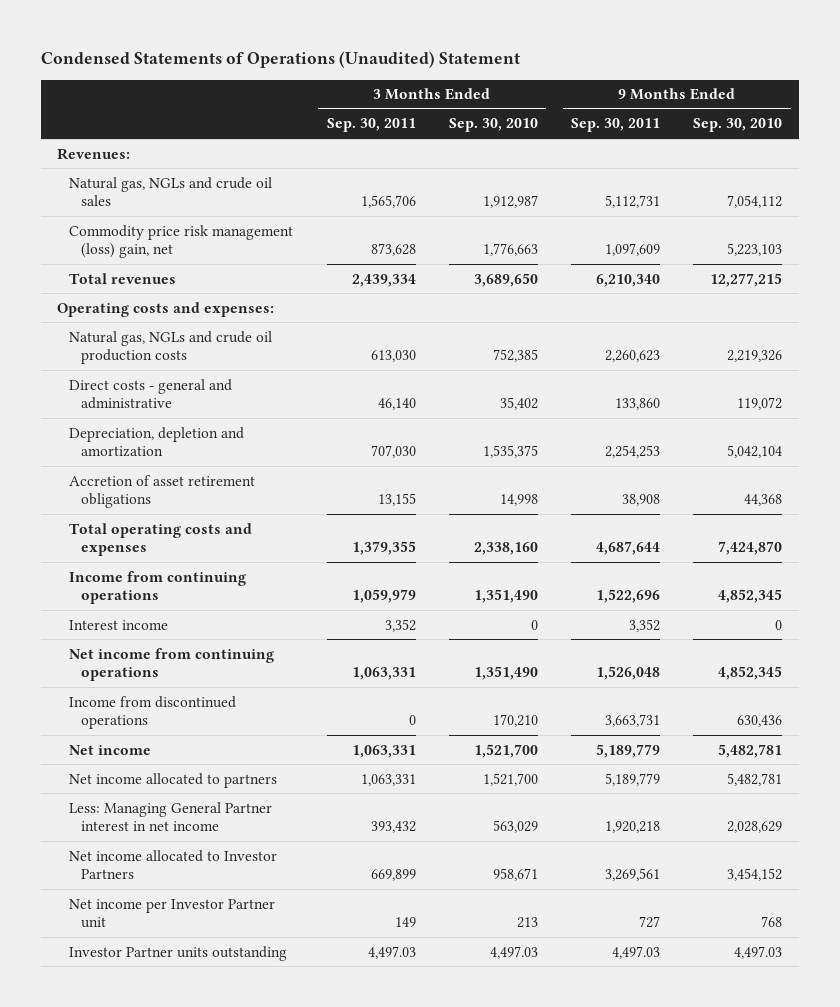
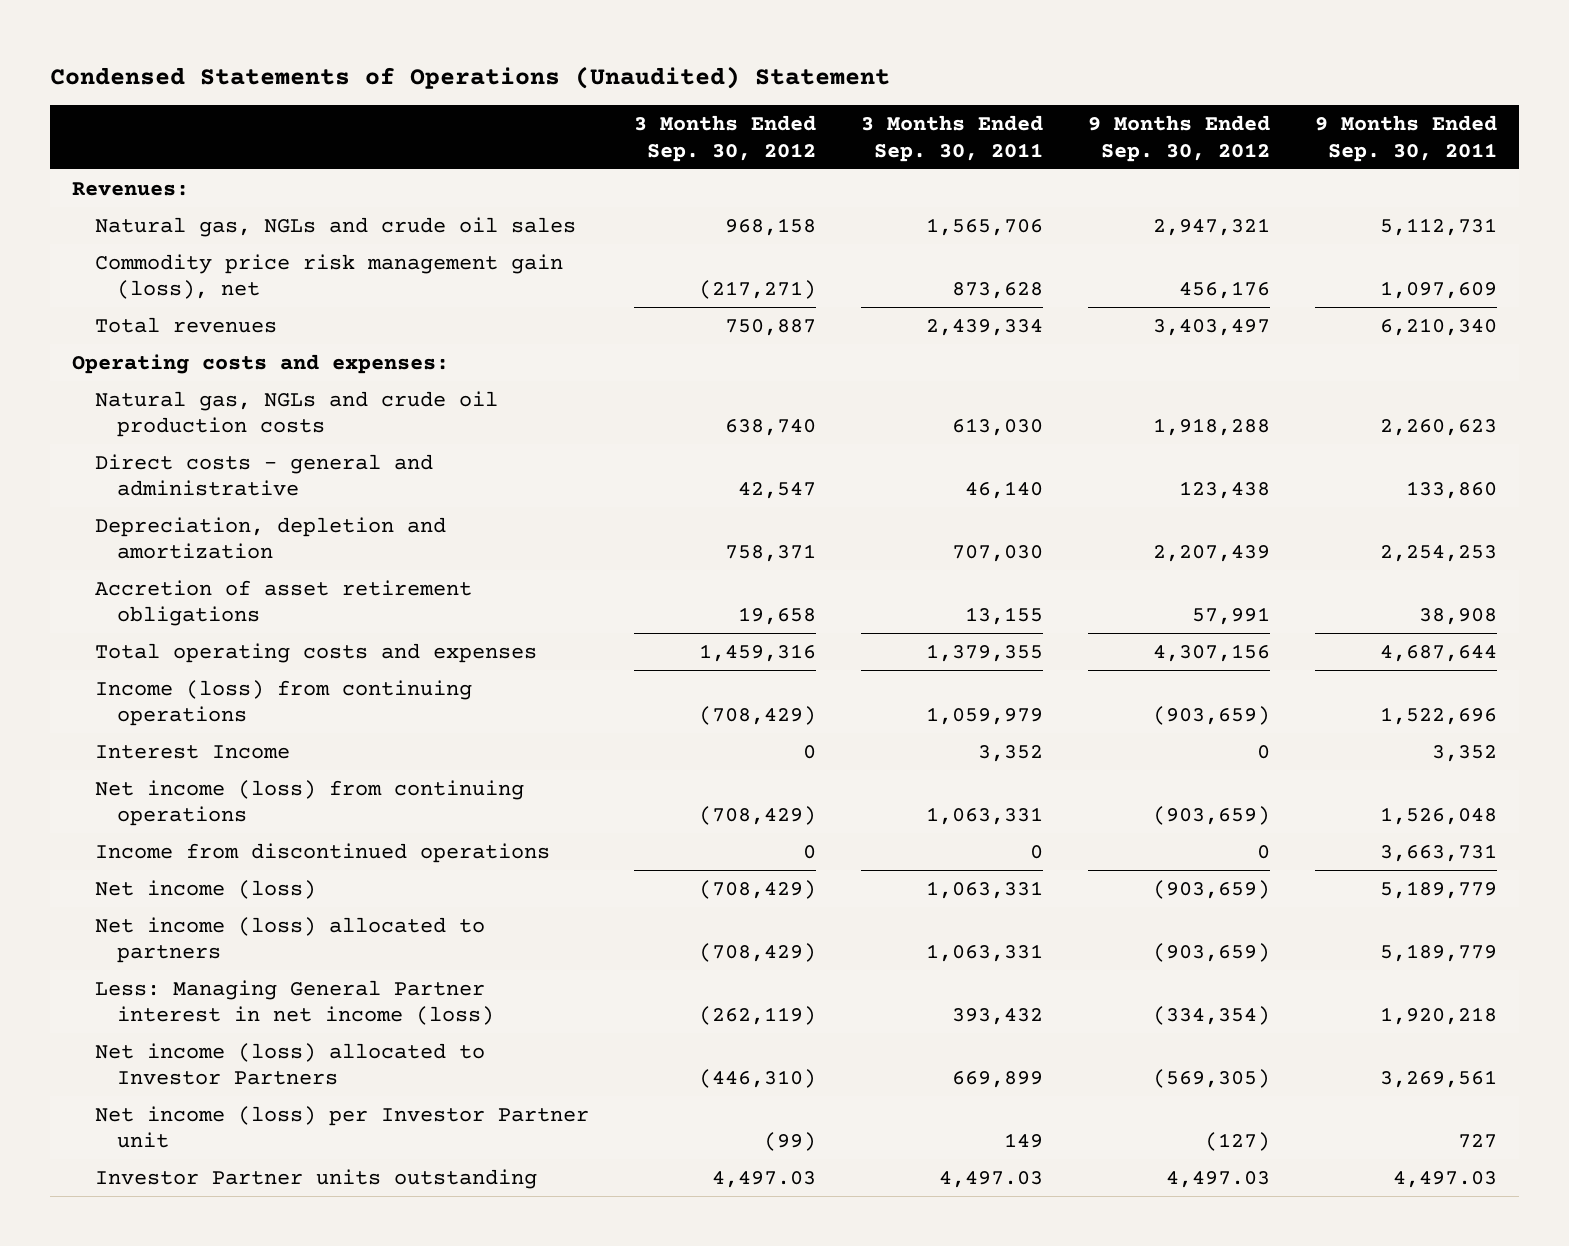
- | 3 Months Ended Sep. 30, 2011 | 3 Months Ended Sep. 30, 2010 | 9 Months Ended Sep. 30, 2011 | 9 Months Ended Sep. 30, 2010
+ | 3 Months Ended Sep. 30, 2012 | 3 Months Ended Sep. 30, 2011 | 9 Months Ended Sep. 30, 2012 | 9 Months Ended Sep. 30, 2011
- Commodity price risk management (loss) gain, net | 873,628 | 1,776,663 | 1,097,609 | 5,223,103
+ Commodity price risk management gain (loss), net | (217,271) | 873,628 | 456,176 | 1,097,609
- Income from continuing operations | 1,059,979 | 1,351,490 | 1,522,696 | 4,852,345
- Interest income | 3,352 | 0 | 3,352 | 0
- Net income from continuing operations | 1,063,331 | 1,351,490 | 1,526,048 | 4,852,345
+ Income (loss) from continuing operations | (708,429) | 1,059,979 | (903,659) | 1,522,696
+ Interest Income | 0 | 3,352 | 0 | 3,352
+ Net income (loss) from continuing operations | (708,429) | 1,063,331 | (903,659) | 1,526,048
- Net income | 1,063,331 | 1,521,700 | 5,189,779 | 5,482,781
- Net income allocated to partners | 1,063,331 | 1,521,700 | 5,189,779 | 5,482,781
- Less: Managing General Partner interest in net income | 393,432 | 563,029 | 1,920,218 | 2,028,629
- Net income allocated to Investor Partners | 669,899 | 958,671 | 3,269,561 | 3,454,152
- Net income per Investor Partner unit | 149 | 213 | 727 | 768
+ Net income (loss) | (708,429) | 1,063,331 | (903,659) | 5,189,779
+ Net income (loss) allocated to partners | (708,429) | 1,063,331 | (903,659) | 5,189,779
+ Less: Managing General Partner interest in net income (loss) | (262,119) | 393,432 | (334,354) | 1,920,218
+ Net income (loss) allocated to Investor Partners | (446,310) | 669,899 | (569,305) | 3,269,561
+ Net income (loss) per Investor Partner unit | (99) | 149 | (127) | 727

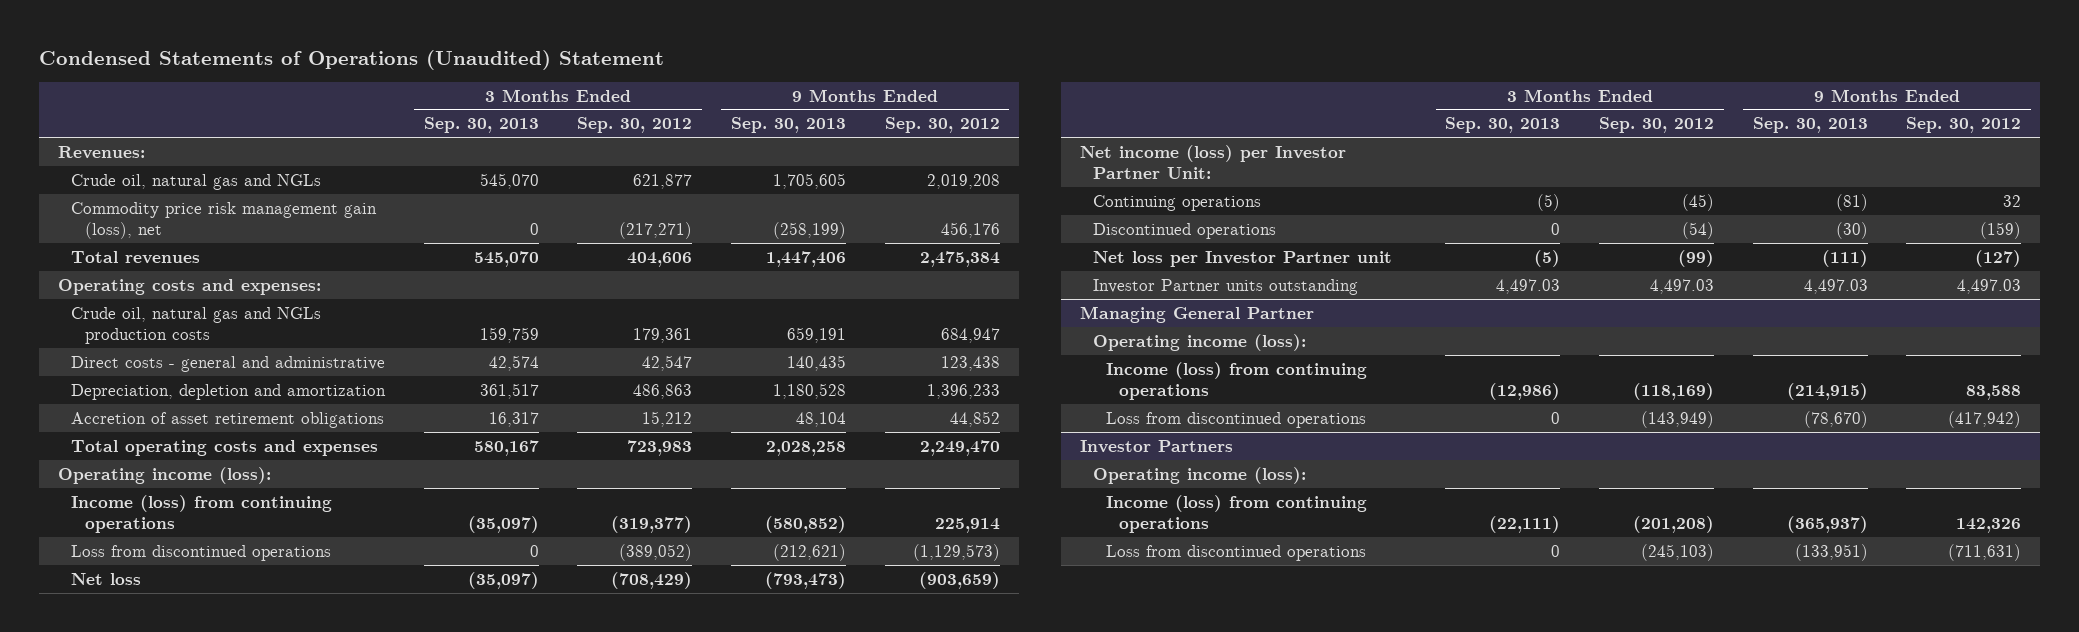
- | 3 Months Ended Sep. 30, 2012 | 3 Months Ended Sep. 30, 2011 | 9 Months Ended Sep. 30, 2012 | 9 Months Ended Sep. 30, 2011
+ | 3 Months Ended Sep. 30, 2013 | 3 Months Ended Sep. 30, 2012 | 9 Months Ended Sep. 30, 2013 | 9 Months Ended Sep. 30, 2012
- Natural gas, NGLs and crude oil sales | 968,158 | 1,565,706 | 2,947,321 | 5,112,731
+ Crude oil, natural gas and NGLs | 545,070 | 621,877 | 1,705,605 | 2,019,208
- Total revenues | 750,887 | 2,439,334 | 3,403,497 | 6,210,340
+ Total revenues | 545,070 | 404,606 | 1,447,406 | 2,475,384
- Natural gas, NGLs and crude oil production costs | 638,740 | 613,030 | 1,918,288 | 2,260,623
+ Crude oil, natural gas and NGLs production costs | 159,759 | 179,361 | 659,191 | 684,947
- Depreciation, depletion and amortization | 758,371 | 707,030 | 2,207,439 | 2,254,253
- Accretion of asset retirement obligations | 19,658 | 13,155 | 57,991 | 38,908
- Total operating costs and expenses | 1,459,316 | 1,379,355 | 4,307,156 | 4,687,644
- Income (loss) from continuing operations | (708,429) | 1,059,979 | (903,659) | 1,522,696
- Interest Income | 0 | 3,352 | 0 | 3,352
- Net income (loss) from continuing operations | (708,429) | 1,063,331 | (903,659) | 1,526,048
- Income from discontinued operations | 0 | 0 | 0 | 3,663,731
- Net income (loss) | (708,429) | 1,063,331 | (903,659) | 5,189,779
- Net income (loss) allocated to partners | (708,429) | 1,063,331 | (903,659) | 5,189,779
- Less: Managing General Partner interest in net income (loss) | (262,119) | 393,432 | (334,354) | 1,920,218
- Net income (loss) allocated to Investor Partners | (446,310) | 669,899 | (569,305) | 3,269,561
- Net income (loss) per Investor Partner unit | (99) | 149 | (127) | 727
+ Depreciation, depletion and amortization | 361,517 | 486,863 | 1,180,528 | 1,396,233
+ Accretion of asset retirement obligations | 16,317 | 15,212 | 48,104 | 44,852
+ Total operating costs and expenses | 580,167 | 723,983 | 2,028,258 | 2,249,470
+ Operating income (loss):
+ Income (loss) from continuing operations | (35,097) | (319,377) | (580,852) | 225,914
+ Loss from discontinued operations | 0 | (389,052) | (212,621) | (1,129,573)
+ Net loss | (35,097) | (708,429) | (793,473) | (903,659)
+ Net income (loss) per Investor Partner Unit:
+ Continuing operations | (5) | (45) | (81) | 32
+ Discontinued operations | 0 | (54) | (30) | (159)
+ Net loss per Investor Partner unit | (5) | (99) | (111) | (127)
+ Managing General Partner
+ Operating income (loss):
+ Income (loss) from continuing operations | (12,986) | (118,169) | (214,915) | 83,588
+ Loss from discontinued operations | 0 | (143,949) | (78,670) | (417,942)
+ Investor Partners
+ Operating income (loss):
+ Income (loss) from continuing operations | (22,111) | (201,208) | (365,937) | 142,326
+ Loss from discontinued operations | 0 | (245,103) | (133,951) | (711,631)

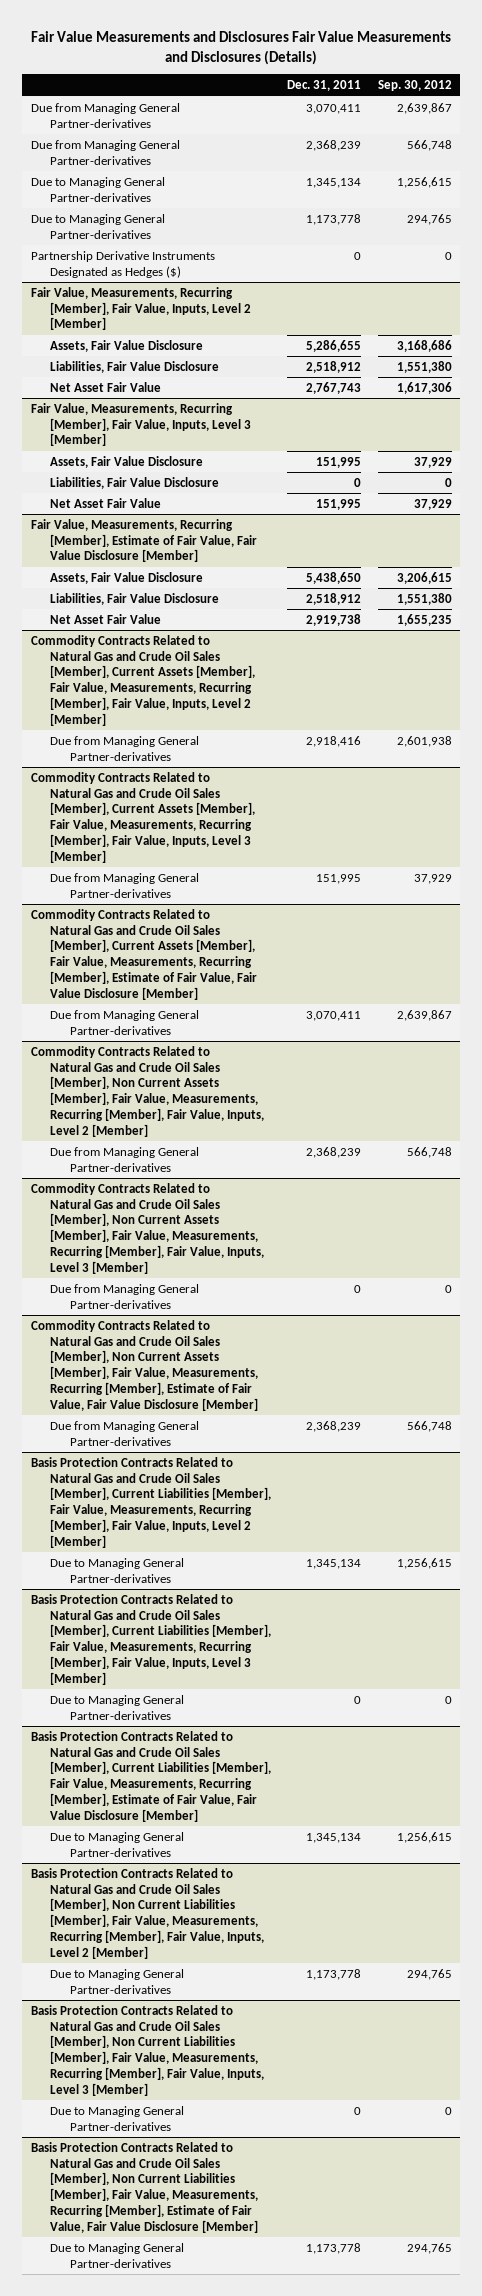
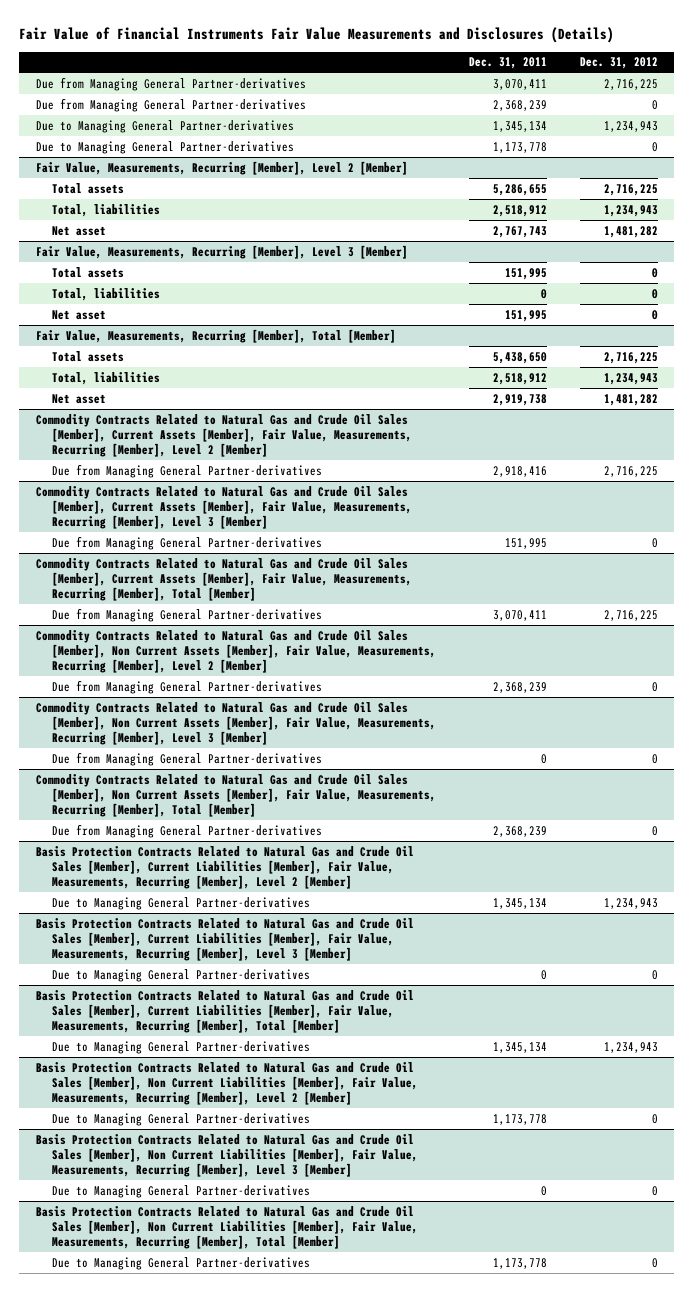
- Fair Value Measurements and Disclosures Fair Value Measurements and Disclosures (Details)
+ Fair Value of Financial Instruments Fair Value Measurements and Disclosures (Details)
- | Dec. 31, 2011 | Sep. 30, 2012
+ | Dec. 31, 2011 | Dec. 31, 2012
- Partnership Derivative Instruments Designated as Hedges ($) | 0 | 0
- Fair Value, Measurements, Recurring [Member], Fair Value, Inputs, Level 2 [Member]
- Assets, Fair Value Disclosure | 5,286,655 | 3,168,686
- Liabilities, Fair Value Disclosure | 2,518,912 | 1,551,380
- Net Asset Fair Value | 2,767,743 | 1,617,306
- Fair Value, Measurements, Recurring [Member], Fair Value, Inputs, Level 3 [Member]
- Assets, Fair Value Disclosure | 151,995 | 37,929
- Liabilities, Fair Value Disclosure | 0 | 0
- Net Asset Fair Value | 151,995 | 37,929
- Fair Value, Measurements, Recurring [Member], Estimate of Fair Value, Fair Value Disclosure [Member]
- Assets, Fair Value Disclosure | 5,438,650 | 3,206,615
- Liabilities, Fair Value Disclosure | 2,518,912 | 1,551,380
- Net Asset Fair Value | 2,919,738 | 1,655,235
- Commodity Contracts Related to Natural Gas and Crude Oil Sales [Member], Current Assets [Member], Fair Value, Measurements, Recurring [Member], Fair Value, Inputs, Level 2 [Member]
+ Fair Value, Measurements, Recurring [Member], Level 2 [Member]
+ Total assets | 5,286,655 | 2,716,225
+ Total, liabilities | 2,518,912 | 1,234,943
+ Net asset | 2,767,743 | 1,481,282
+ Fair Value, Measurements, Recurring [Member], Level 3 [Member]
+ Total assets | 151,995 | 0
+ Total, liabilities | 0 | 0
+ Net asset | 151,995 | 0
+ Fair Value, Measurements, Recurring [Member], Total [Member]
+ Total assets | 5,438,650 | 2,716,225
+ Total, liabilities | 2,518,912 | 1,234,943
+ Net asset | 2,919,738 | 1,481,282
+ Commodity Contracts Related to Natural Gas and Crude Oil Sales [Member], Current Assets [Member], Fair Value, Measurements, Recurring [Member], Level 2 [Member]
- Commodity Contracts Related to Natural Gas and Crude Oil Sales [Member], Current Assets [Member], Fair Value, Measurements, Recurring [Member], Fair Value, Inputs, Level 3 [Member]
+ Commodity Contracts Related to Natural Gas and Crude Oil Sales [Member], Current Assets [Member], Fair Value, Measurements, Recurring [Member], Level 3 [Member]
- Commodity Contracts Related to Natural Gas and Crude Oil Sales [Member], Current Assets [Member], Fair Value, Measurements, Recurring [Member], Estimate of Fair Value, Fair Value Disclosure [Member]
+ Commodity Contracts Related to Natural Gas and Crude Oil Sales [Member], Current Assets [Member], Fair Value, Measurements, Recurring [Member], Total [Member]
- Commodity Contracts Related to Natural Gas and Crude Oil Sales [Member], Non Current Assets [Member], Fair Value, Measurements, Recurring [Member], Fair Value, Inputs, Level 2 [Member]
+ Commodity Contracts Related to Natural Gas and Crude Oil Sales [Member], Non Current Assets [Member], Fair Value, Measurements, Recurring [Member], Level 2 [Member]
- Commodity Contracts Related to Natural Gas and Crude Oil Sales [Member], Non Current Assets [Member], Fair Value, Measurements, Recurring [Member], Fair Value, Inputs, Level 3 [Member]
+ Commodity Contracts Related to Natural Gas and Crude Oil Sales [Member], Non Current Assets [Member], Fair Value, Measurements, Recurring [Member], Level 3 [Member]
- Commodity Contracts Related to Natural Gas and Crude Oil Sales [Member], Non Current Assets [Member], Fair Value, Measurements, Recurring [Member], Estimate of Fair Value, Fair Value Disclosure [Member]
+ Commodity Contracts Related to Natural Gas and Crude Oil Sales [Member], Non Current Assets [Member], Fair Value, Measurements, Recurring [Member], Total [Member]
- Basis Protection Contracts Related to Natural Gas and Crude Oil Sales [Member], Current Liabilities [Member], Fair Value, Measurements, Recurring [Member], Fair Value, Inputs, Level 2 [Member]
+ Basis Protection Contracts Related to Natural Gas and Crude Oil Sales [Member], Current Liabilities [Member], Fair Value, Measurements, Recurring [Member], Level 2 [Member]
- Basis Protection Contracts Related to Natural Gas and Crude Oil Sales [Member], Current Liabilities [Member], Fair Value, Measurements, Recurring [Member], Fair Value, Inputs, Level 3 [Member]
+ Basis Protection Contracts Related to Natural Gas and Crude Oil Sales [Member], Current Liabilities [Member], Fair Value, Measurements, Recurring [Member], Level 3 [Member]
- Basis Protection Contracts Related to Natural Gas and Crude Oil Sales [Member], Current Liabilities [Member], Fair Value, Measurements, Recurring [Member], Estimate of Fair Value, Fair Value Disclosure [Member]
+ Basis Protection Contracts Related to Natural Gas and Crude Oil Sales [Member], Current Liabilities [Member], Fair Value, Measurements, Recurring [Member], Total [Member]
- Basis Protection Contracts Related to Natural Gas and Crude Oil Sales [Member], Non Current Liabilities [Member], Fair Value, Measurements, Recurring [Member], Fair Value, Inputs, Level 2 [Member]
+ Basis Protection Contracts Related to Natural Gas and Crude Oil Sales [Member], Non Current Liabilities [Member], Fair Value, Measurements, Recurring [Member], Level 2 [Member]
- Basis Protection Contracts Related to Natural Gas and Crude Oil Sales [Member], Non Current Liabilities [Member], Fair Value, Measurements, Recurring [Member], Fair Value, Inputs, Level 3 [Member]
+ Basis Protection Contracts Related to Natural Gas and Crude Oil Sales [Member], Non Current Liabilities [Member], Fair Value, Measurements, Recurring [Member], Level 3 [Member]
- Basis Protection Contracts Related to Natural Gas and Crude Oil Sales [Member], Non Current Liabilities [Member], Fair Value, Measurements, Recurring [Member], Estimate of Fair Value, Fair Value Disclosure [Member]
+ Basis Protection Contracts Related to Natural Gas and Crude Oil Sales [Member], Non Current Liabilities [Member], Fair Value, Measurements, Recurring [Member], Total [Member]

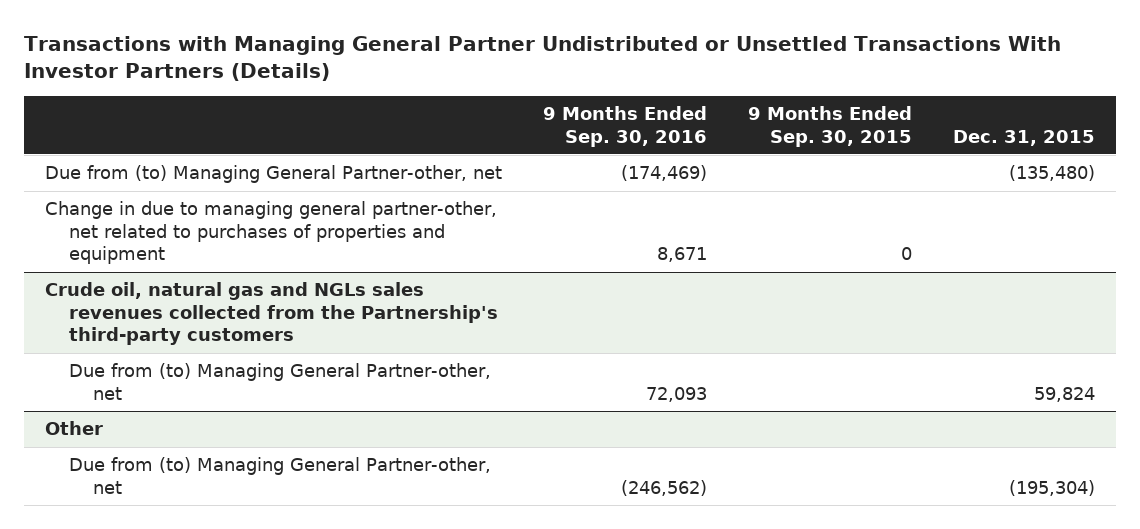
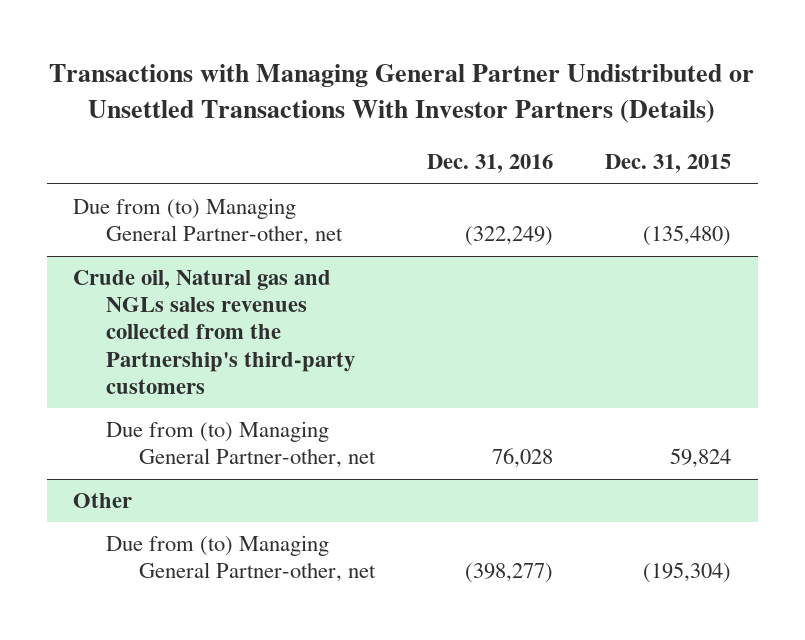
- | 9 Months Ended Sep. 30, 2016 | 9 Months Ended Sep. 30, 2015 | Dec. 31, 2015
+ | Dec. 31, 2016 | Dec. 31, 2015
- Change in due to managing general partner-other, net related to purchases of properties and equipment | 8,671 | 0 |
- Crude oil, natural gas and NGLs sales revenues collected from the Partnership's third-party customers
+ Crude oil, Natural gas and NGLs sales revenues collected from the Partnership's third-party customers

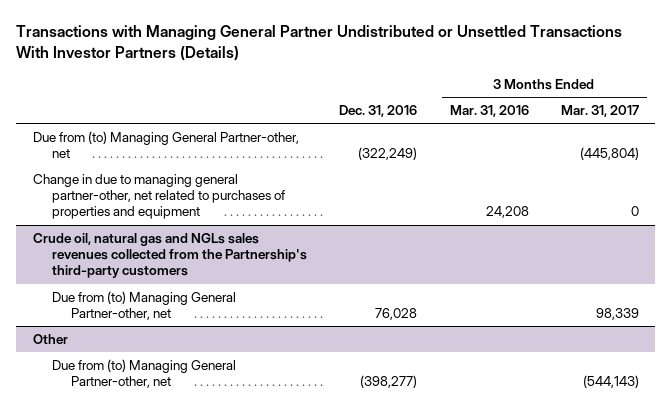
- | Dec. 31, 2016 | Dec. 31, 2015
+ | Dec. 31, 2016 | 3 Months Ended Mar. 31, 2016 | 3 Months Ended Mar. 31, 2017
- Crude oil, Natural gas and NGLs sales revenues collected from the Partnership's third-party customers
+ Change in due to managing general partner-other, net related to purchases of properties and equipment | | 24,208 | 0
+ Crude oil, natural gas and NGLs sales revenues collected from the Partnership's third-party customers

